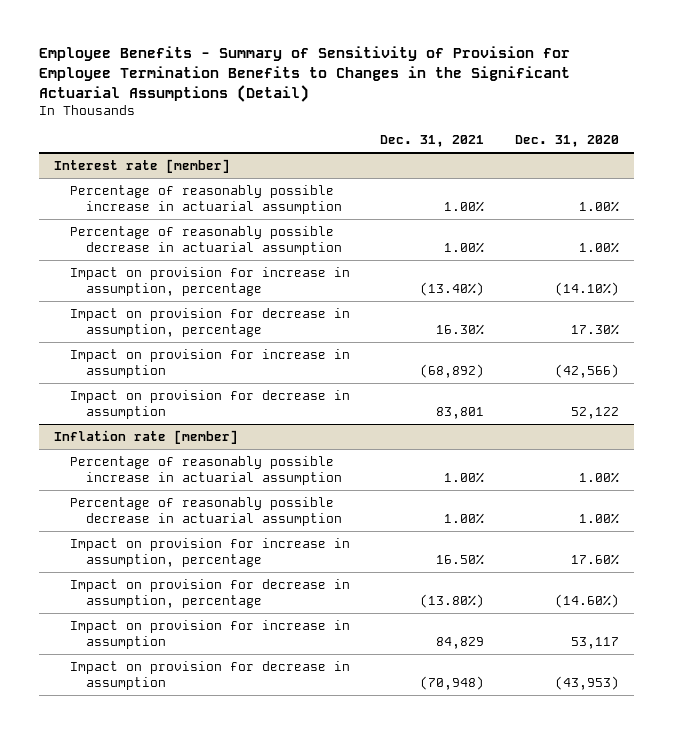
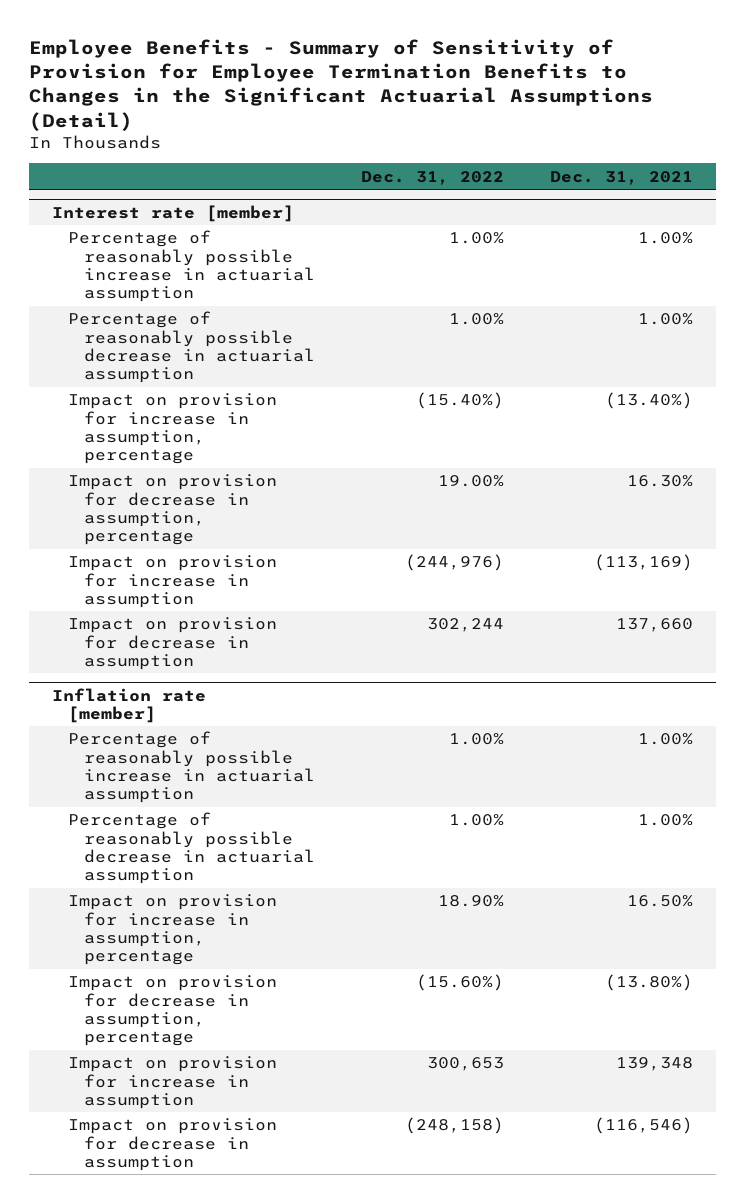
- | Dec. 31, 2021 | Dec. 31, 2020
+ | Dec. 31, 2022 | Dec. 31, 2021
@ Interest rate [member]
- Impact on provision for increase in assumption | (68,892) | (42,566)
- Impact on provision for decrease in assumption | 83,801 | 52,122
+ Impact on provision for increase in assumption | (244,976) | (113,169)
+ Impact on provision for decrease in assumption | 302,244 | 137,660
@ Inflation rate [member]
- Impact on provision for increase in assumption | 84,829 | 53,117
- Impact on provision for decrease in assumption | (70,948) | (43,953)
+ Impact on provision for increase in assumption | 300,653 | 139,348
+ Impact on provision for decrease in assumption | (248,158) | (116,546)

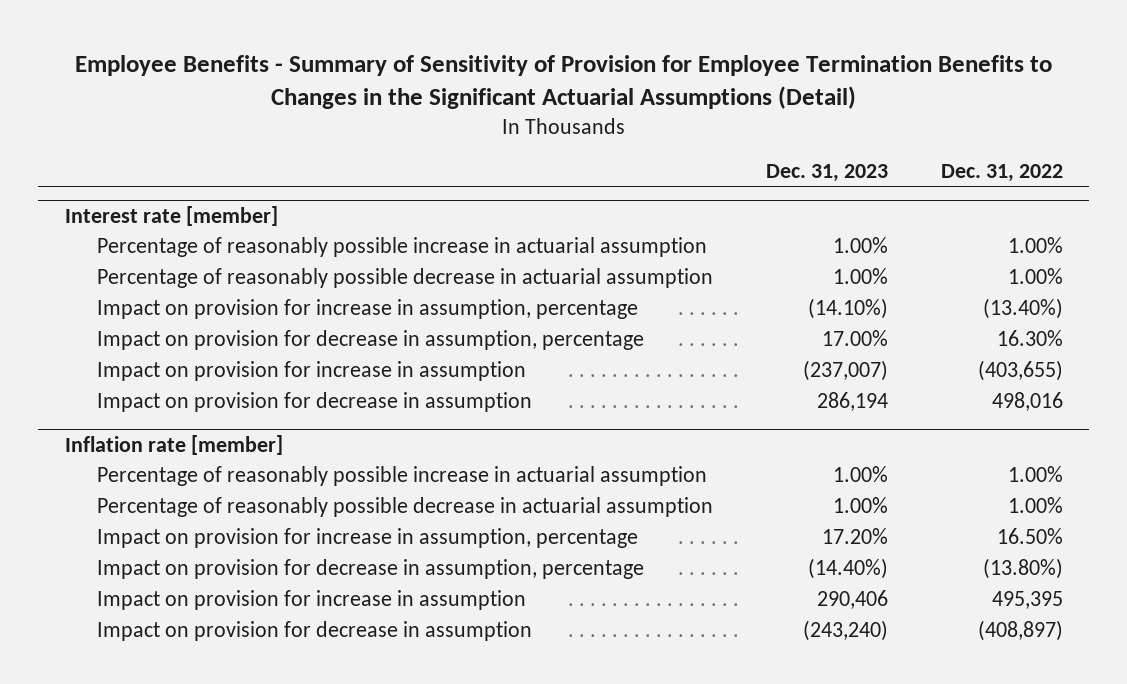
- | Dec. 31, 2022 | Dec. 31, 2021
+ | Dec. 31, 2023 | Dec. 31, 2022
@ Interest rate [member]
- Impact on provision for increase in assumption, percentage | (15.40%) | (13.40%)
- Impact on provision for decrease in assumption, percentage | 19.00% | 16.30%
- Impact on provision for increase in assumption | (244,976) | (113,169)
- Impact on provision for decrease in assumption | 302,244 | 137,660
+ Impact on provision for increase in assumption, percentage | (14.10%) | (13.40%)
+ Impact on provision for decrease in assumption, percentage | 17.00% | 16.30%
+ Impact on provision for increase in assumption | (237,007) | (403,655)
+ Impact on provision for decrease in assumption | 286,194 | 498,016
@ Inflation rate [member]
- Impact on provision for increase in assumption, percentage | 18.90% | 16.50%
- Impact on provision for decrease in assumption, percentage | (15.60%) | (13.80%)
- Impact on provision for increase in assumption | 300,653 | 139,348
- Impact on provision for decrease in assumption | (248,158) | (116,546)
+ Impact on provision for increase in assumption, percentage | 17.20% | 16.50%
+ Impact on provision for decrease in assumption, percentage | (14.40%) | (13.80%)
+ Impact on provision for increase in assumption | 290,406 | 495,395
+ Impact on provision for decrease in assumption | (243,240) | (408,897)

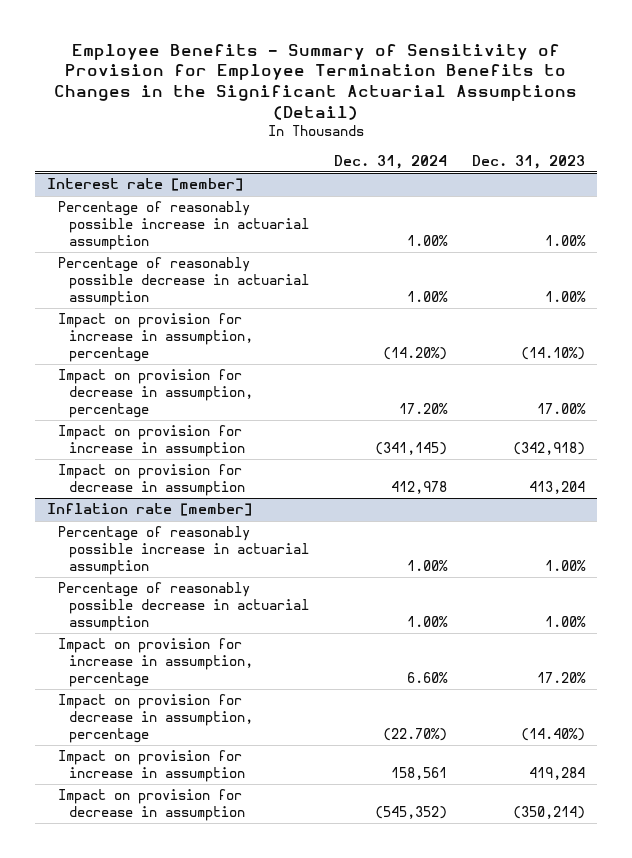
- | Dec. 31, 2023 | Dec. 31, 2022
+ | Dec. 31, 2024 | Dec. 31, 2023
@ Interest rate [member]
- Impact on provision for increase in assumption | (237,007) | (403,655)
- Impact on provision for decrease in assumption | 286,194 | 498,016
+ Impact on provision for increase in assumption | (341,145) | (342,918)
+ Impact on provision for decrease in assumption | 412,978 | 413,204
@ Inflation rate [member]
- Impact on provision for increase in assumption | 290,406 | 495,395
- Impact on provision for decrease in assumption | (243,240) | (408,897)
+ Impact on provision for increase in assumption | 158,561 | 419,284
+ Impact on provision for decrease in assumption | (545,352) | (350,214)

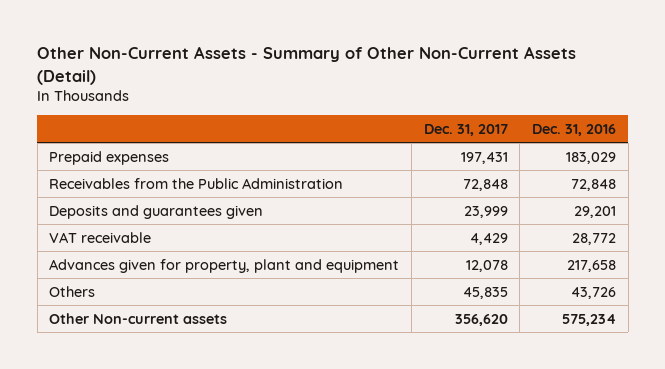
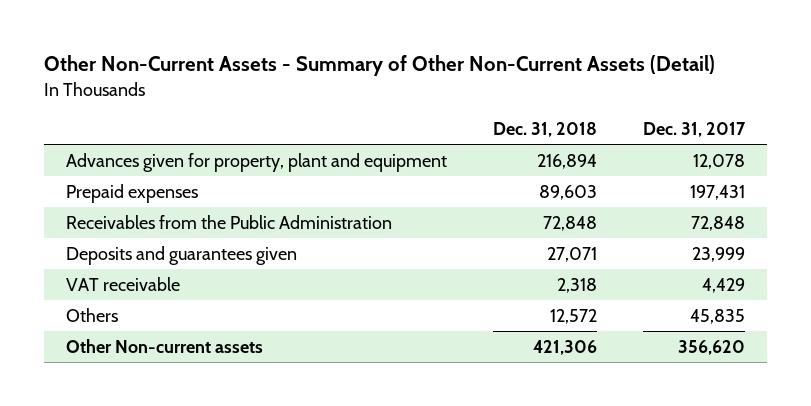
- | Dec. 31, 2017 | Dec. 31, 2016
+ | Dec. 31, 2018 | Dec. 31, 2017
moved up: Advances given for property, plant and equipment | 216,894 | 12,078

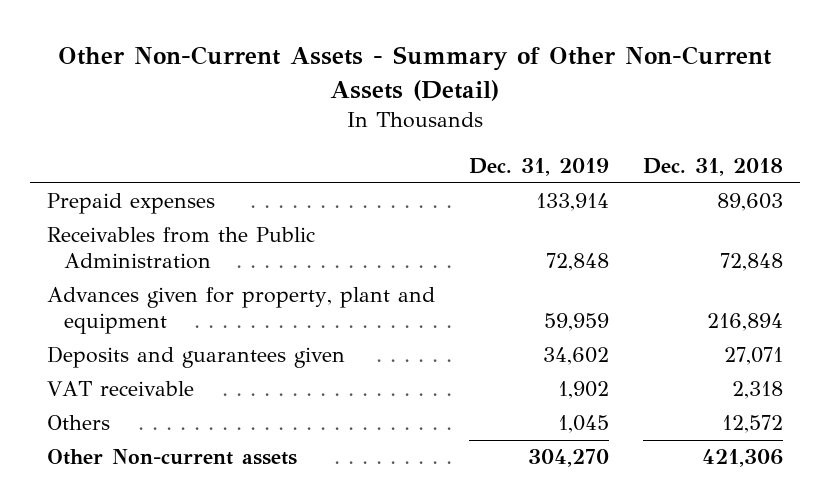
- | Dec. 31, 2018 | Dec. 31, 2017
+ | Dec. 31, 2019 | Dec. 31, 2018
moved down: Advances given for property, plant and equipment | 59,959 | 216,894

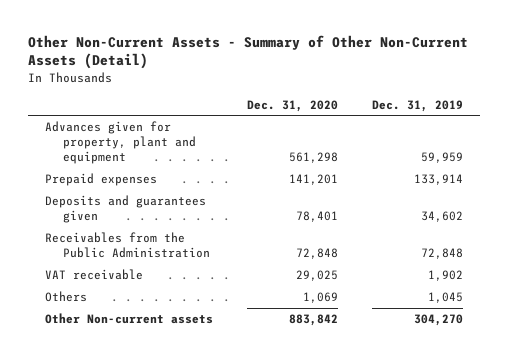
- | Dec. 31, 2019 | Dec. 31, 2018
+ | Dec. 31, 2020 | Dec. 31, 2019
moved down: Prepaid expenses | 141,201 | 133,914
moved down: Receivables from the Public Administration | 72,848 | 72,848

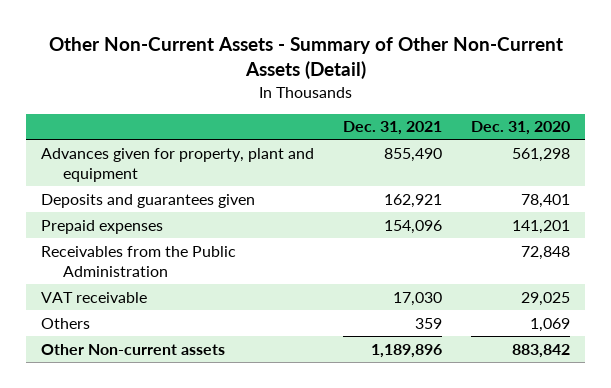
- | Dec. 31, 2020 | Dec. 31, 2019
+ | Dec. 31, 2021 | Dec. 31, 2020
moved down: Prepaid expenses | 154,096 | 141,201

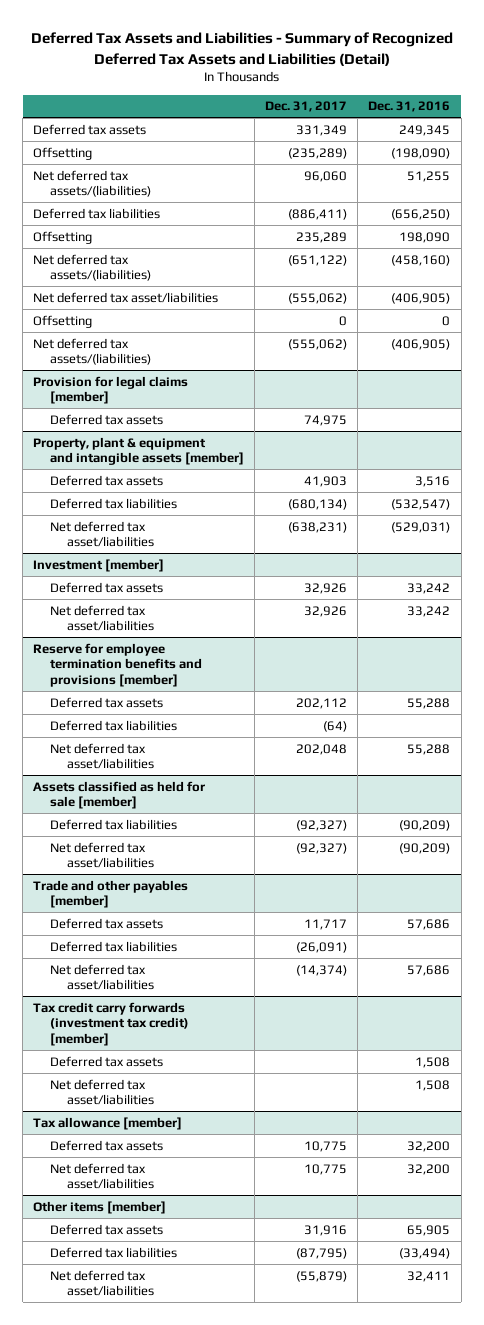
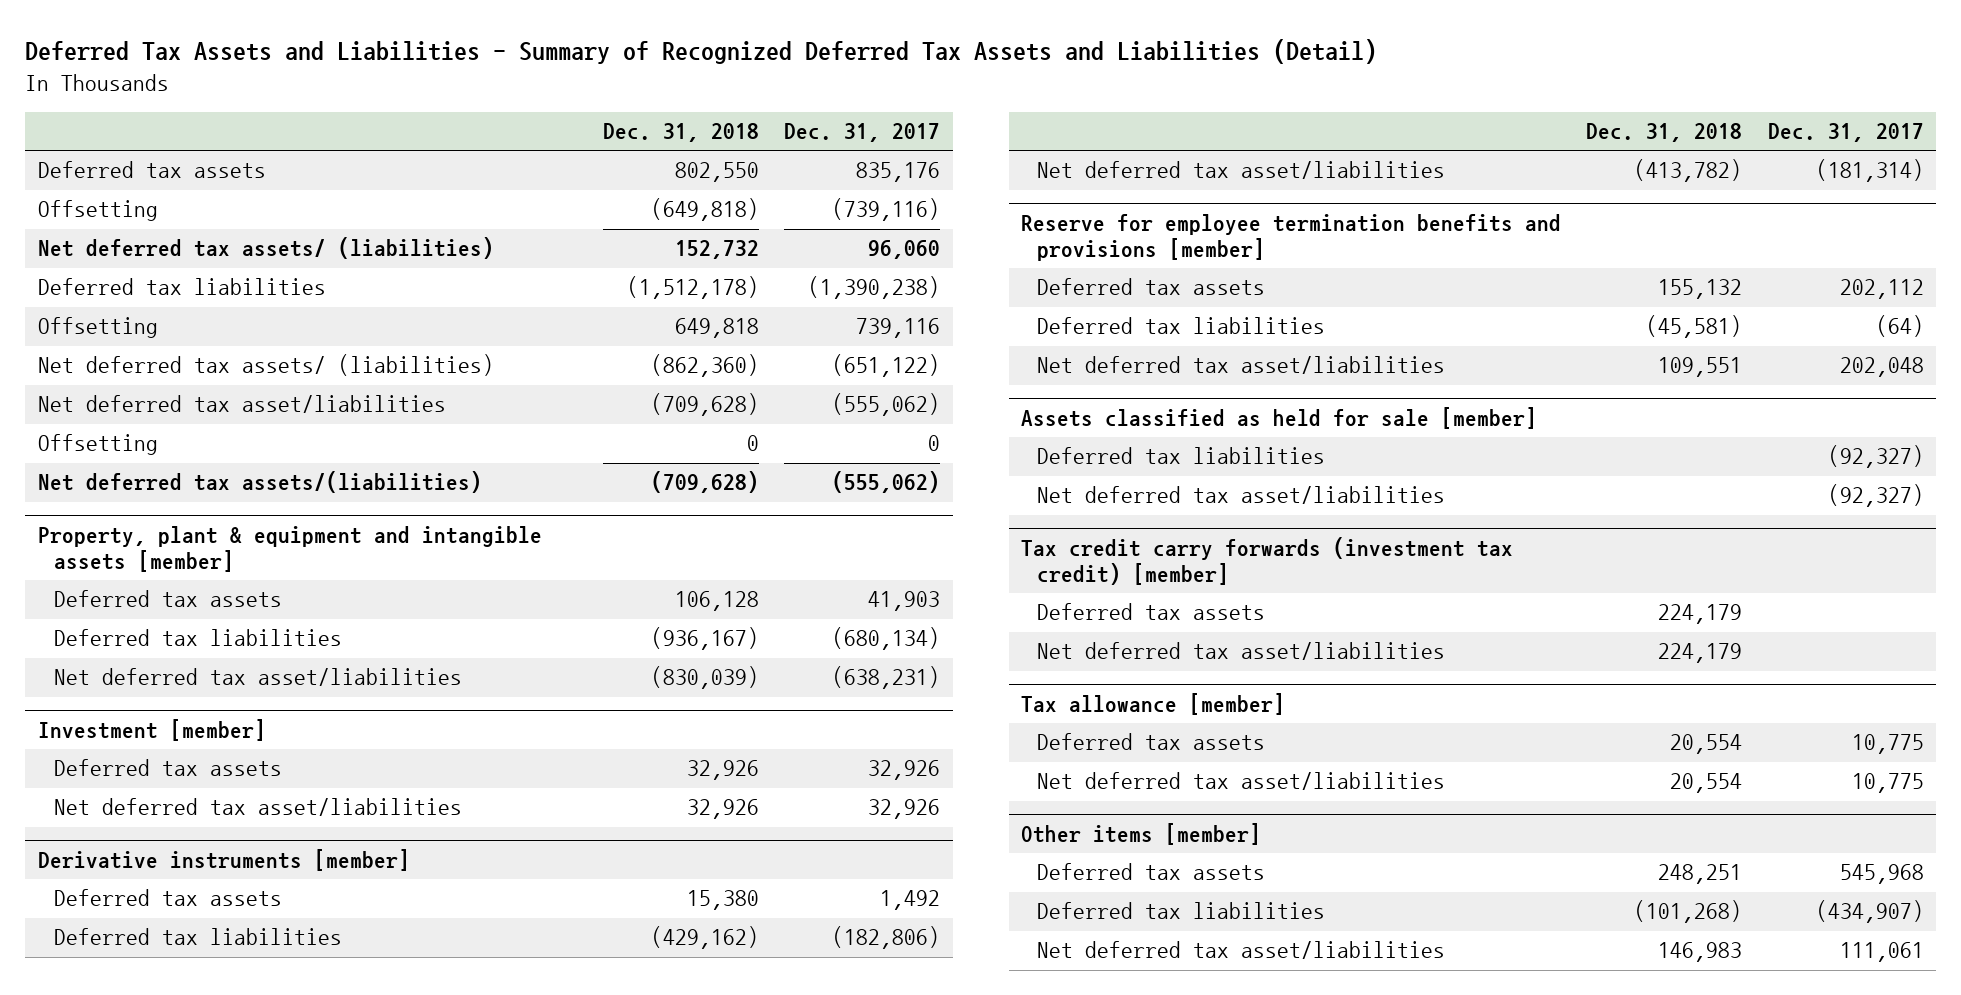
- | Dec. 31, 2017 | Dec. 31, 2016
+ | Dec. 31, 2018 | Dec. 31, 2017
- Deferred tax assets | 331,349 | 249,345
- Offsetting | (235,289) | (198,090)
- Net deferred tax assets/(liabilities) | 96,060 | 51,255
- Deferred tax liabilities | (886,411) | (656,250)
- Offsetting | 235,289 | 198,090
- Net deferred tax assets/(liabilities) | (651,122) | (458,160)
+ Deferred tax assets | 802,550 | 835,176
+ Offsetting | (649,818) | (739,116)
+ Net deferred tax assets/ (liabilities) | 152,732 | 96,060
+ Deferred tax liabilities | (1,512,178) | (1,390,238)
+ Offsetting | 649,818 | 739,116
+ Net deferred tax assets/ (liabilities) | (862,360) | (651,122)
- Provision for legal claims [member]
- Deferred tax assets | 74,975 |
+ Derivative instruments [member]
+ Deferred tax assets | 15,380 | 1,492
+ Deferred tax liabilities | (429,162) | (182,806)
+ Net deferred tax asset/liabilities | (413,782) | (181,314)
- Trade and other payables [member]
- Deferred tax assets | 11,717 | 57,686
- Deferred tax liabilities | (26,091) |
- Net deferred tax asset/liabilities | (14,374) | 57,686
@ Other items [member]
- Deferred tax assets | 31,916 | 65,905
- Deferred tax liabilities | (87,795) | (33,494)
- Net deferred tax asset/liabilities | (55,879) | 32,411
+ Deferred tax assets | 248,251 | 545,968
+ Deferred tax liabilities | (101,268) | (434,907)
+ Net deferred tax asset/liabilities | 146,983 | 111,061

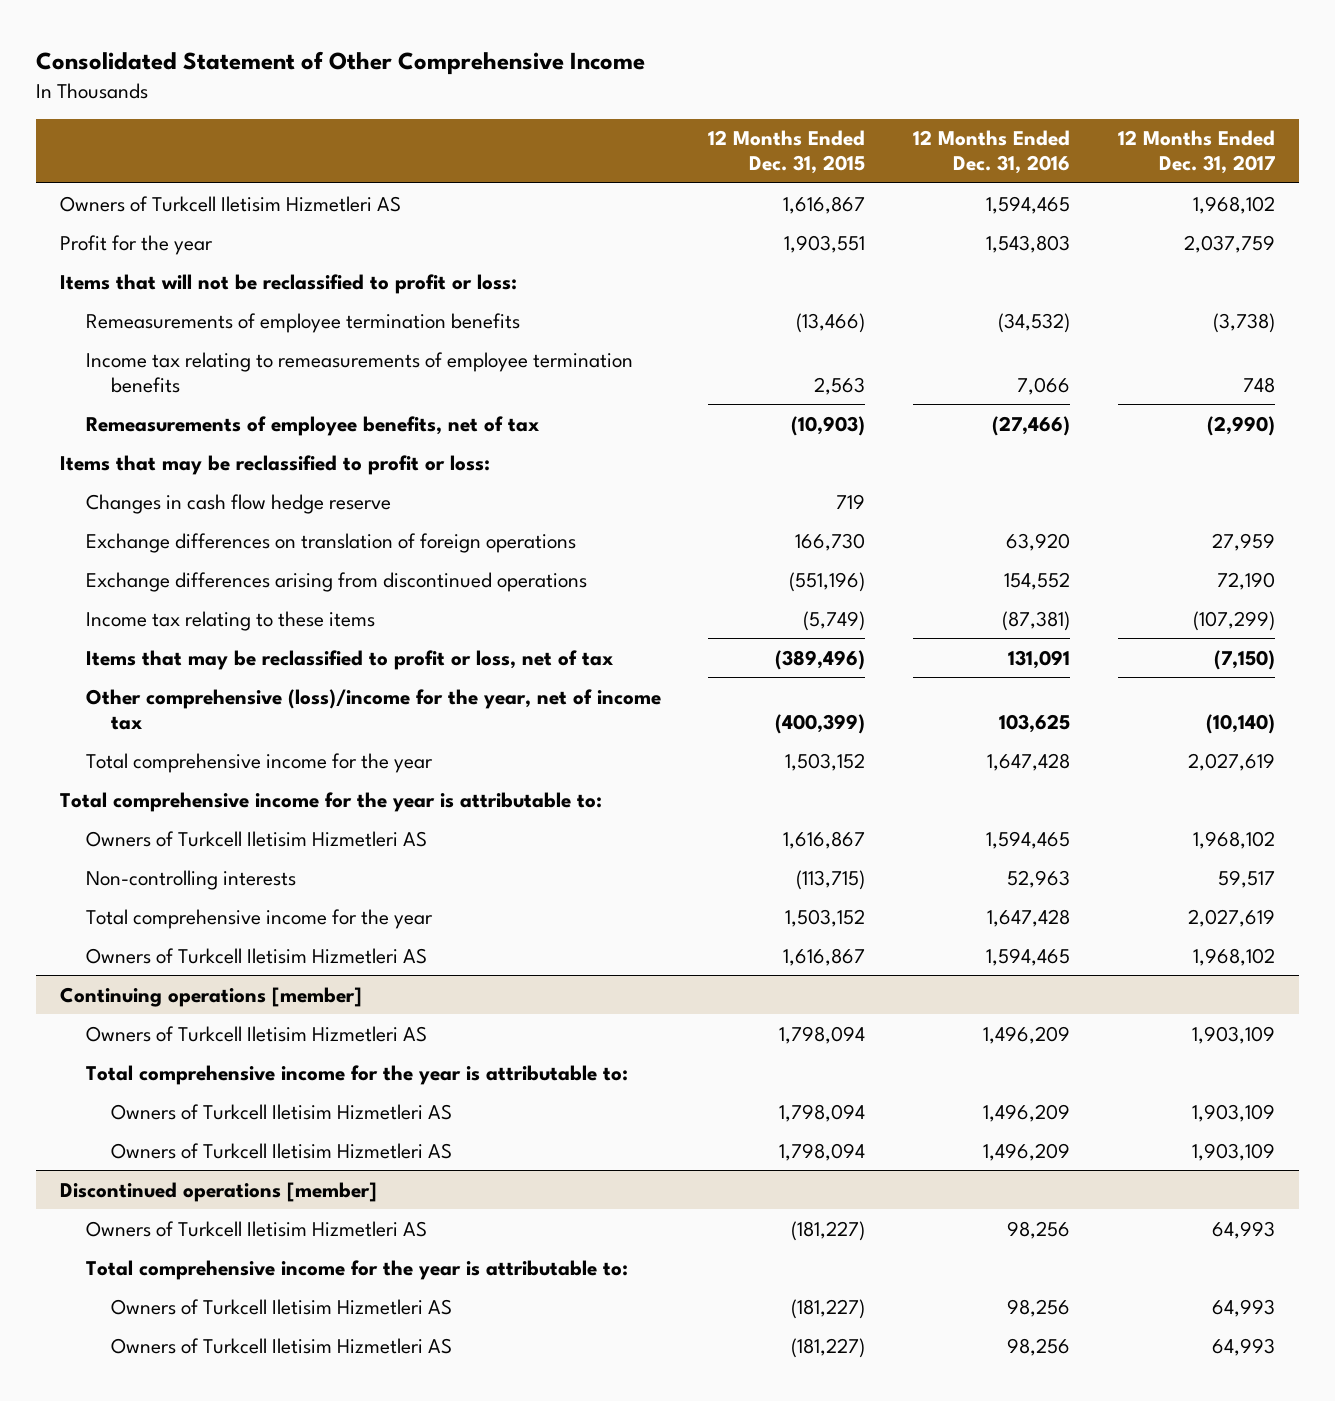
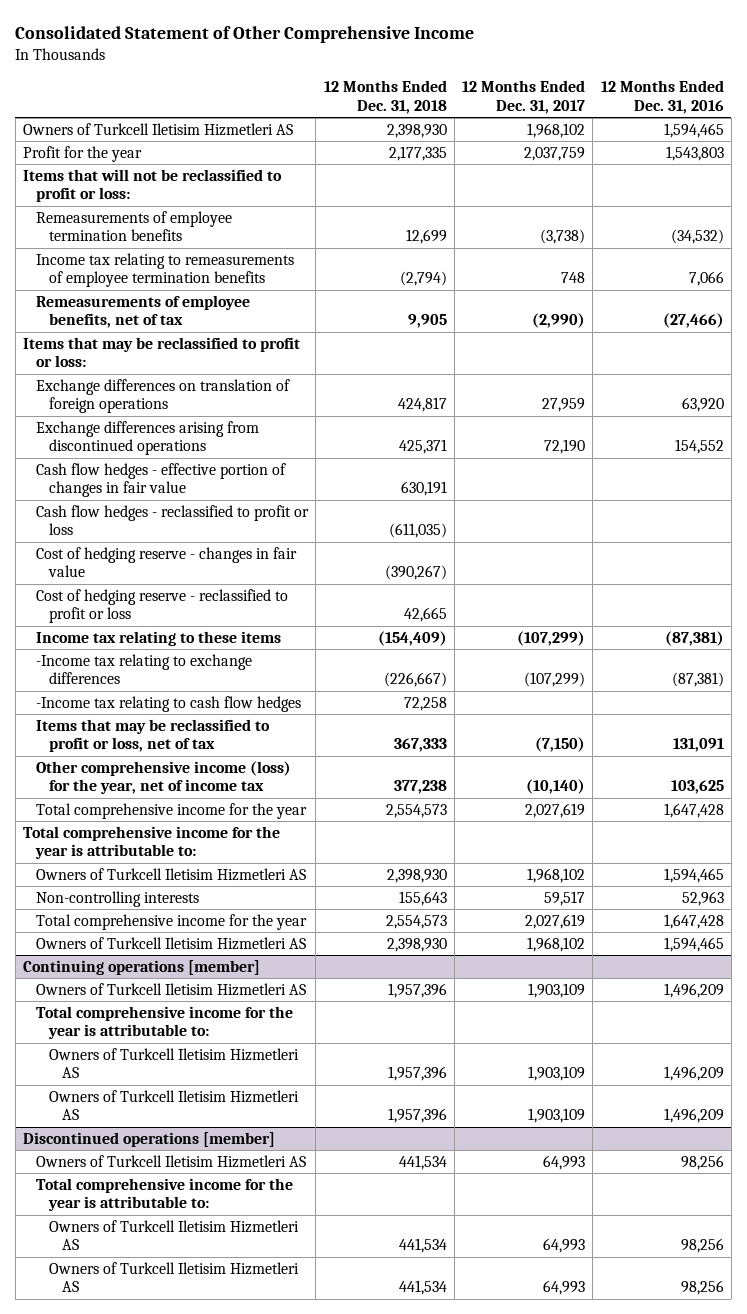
- | 12 Months Ended Dec. 31, 2015 | 12 Months Ended Dec. 31, 2016 | 12 Months Ended Dec. 31, 2017
+ | 12 Months Ended Dec. 31, 2018 | 12 Months Ended Dec. 31, 2017 | 12 Months Ended Dec. 31, 2016
- Changes in cash flow hedge reserve | 719 | |
+ Cash flow hedges - effective portion of changes in fair value | 630,191 | |
+ Cash flow hedges - reclassified to profit or loss | (611,035) | |
+ Cost of hedging reserve - changes in fair value | (390,267) | |
+ Cost of hedging reserve - reclassified to profit or loss | 42,665 | |
+ -Income tax relating to exchange differences | (226,667) | (107,299) | (87,381)
+ -Income tax relating to cash flow hedges | 72,258 | |
- Other comprehensive (loss)/income for the year, net of income tax | (400,399) | 103,625 | (10,140)
+ Other comprehensive income (loss) for the year, net of income tax | 377,238 | (10,140) | 103,625

